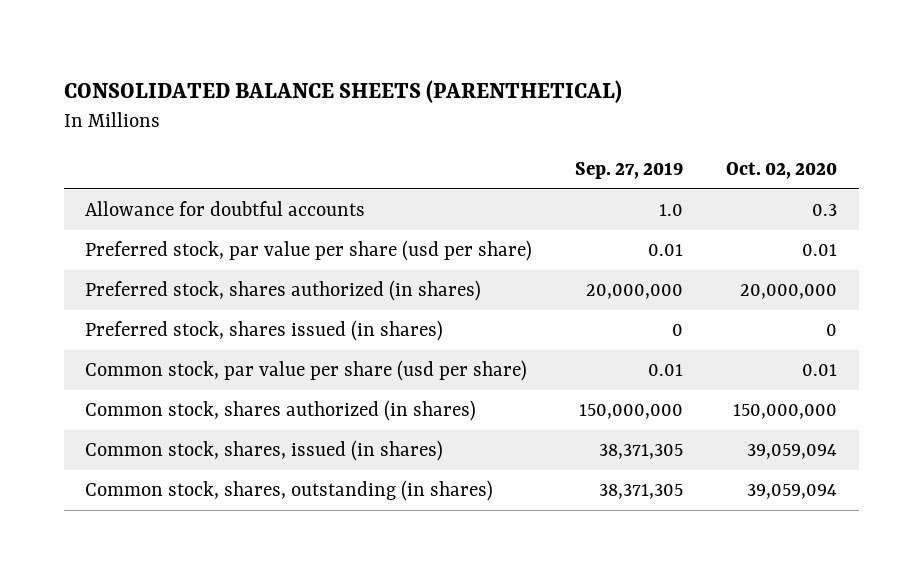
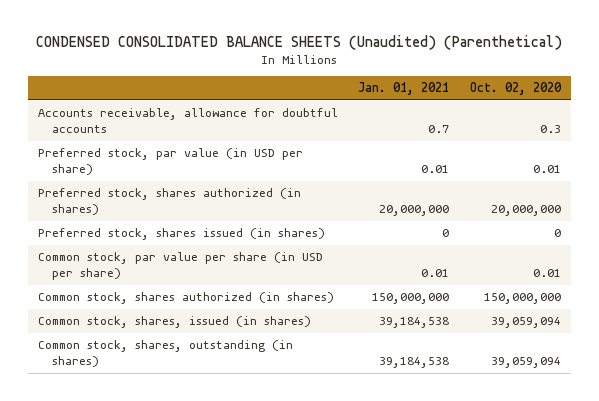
- CONSOLIDATED BALANCE SHEETS (PARENTHETICAL)
+ CONDENSED CONSOLIDATED BALANCE SHEETS (Unaudited) (Parenthetical)
- | Sep. 27, 2019 | Oct. 02, 2020
+ | Jan. 01, 2021 | Oct. 02, 2020
- Allowance for doubtful accounts | 1.0 | 0.3
- Preferred stock, par value per share (usd per share) | 0.01 | 0.01
+ Accounts receivable, allowance for doubtful accounts | 0.7 | 0.3
+ Preferred stock, par value (in USD per share) | 0.01 | 0.01
- Common stock, par value per share (usd per share) | 0.01 | 0.01
+ Common stock, par value per share (in USD per share) | 0.01 | 0.01

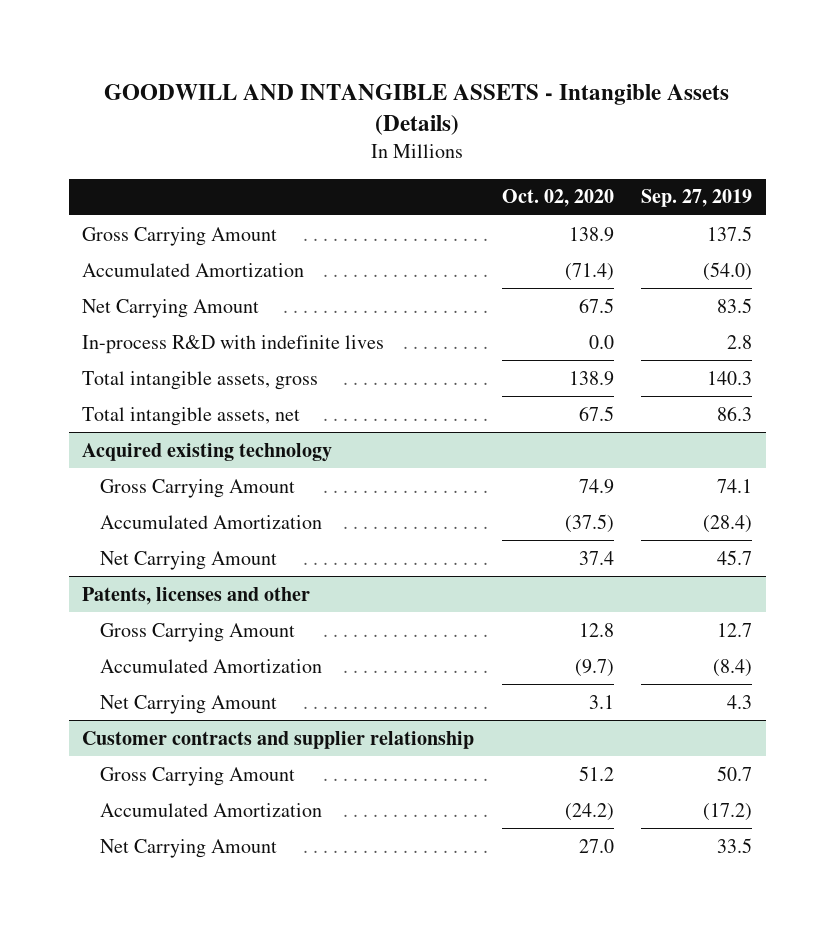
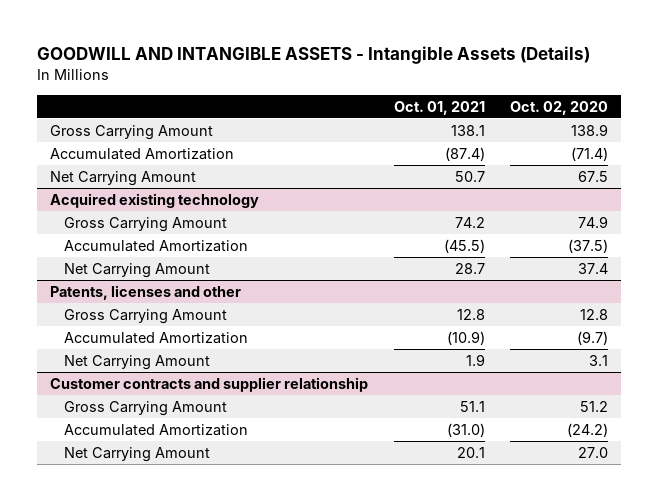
- | Oct. 02, 2020 | Sep. 27, 2019
+ | Oct. 01, 2021 | Oct. 02, 2020
- In-process R&D with indefinite lives | 0.0 | 2.8
- Total intangible assets, gross | 138.9 | 140.3
- Total intangible assets, net | 67.5 | 86.3

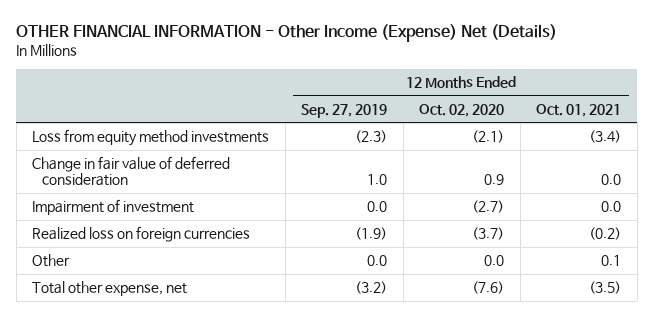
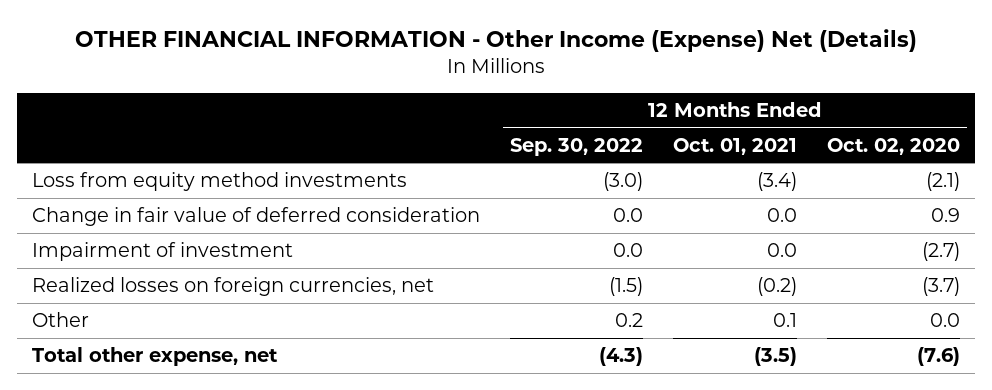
- | 12 Months Ended Sep. 27, 2019 | 12 Months Ended Oct. 02, 2020 | 12 Months Ended Oct. 01, 2021
+ | 12 Months Ended Sep. 30, 2022 | 12 Months Ended Oct. 01, 2021 | 12 Months Ended Oct. 02, 2020
- Realized loss on foreign currencies | (1.9) | (3.7) | (0.2)
+ Realized losses on foreign currencies, net | (1.5) | (0.2) | (3.7)

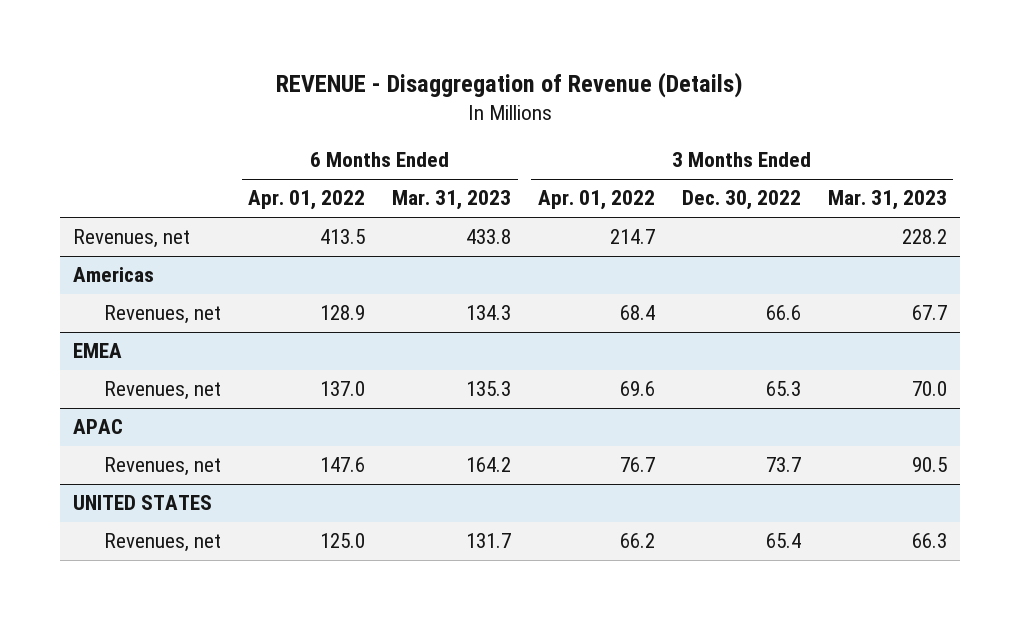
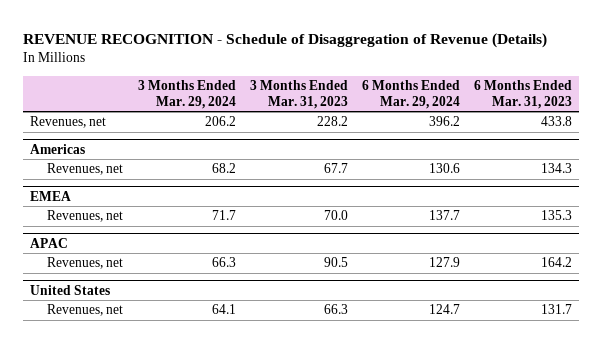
- REVENUE - Disaggregation of Revenue (Details)
+ REVENUE RECOGNITION - Schedule of Disaggregation of Revenue (Details)
- | 6 Months Ended Apr. 01, 2022 | 6 Months Ended Mar. 31, 2023 | 3 Months Ended Apr. 01, 2022 | 3 Months Ended Dec. 30, 2022 | 3 Months Ended Mar. 31, 2023
+ | 3 Months Ended Mar. 29, 2024 | 3 Months Ended Mar. 31, 2023 | 6 Months Ended Mar. 29, 2024 | 6 Months Ended Mar. 31, 2023
- UNITED STATES
+ United States

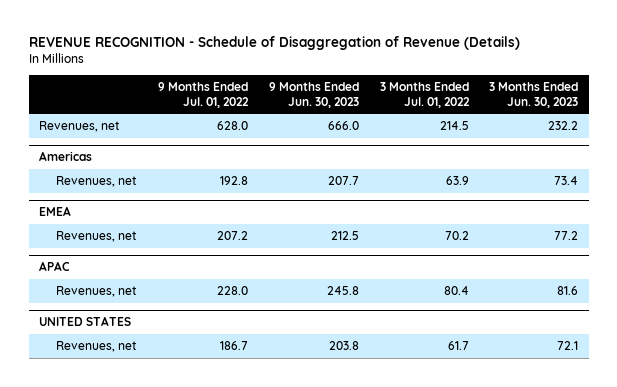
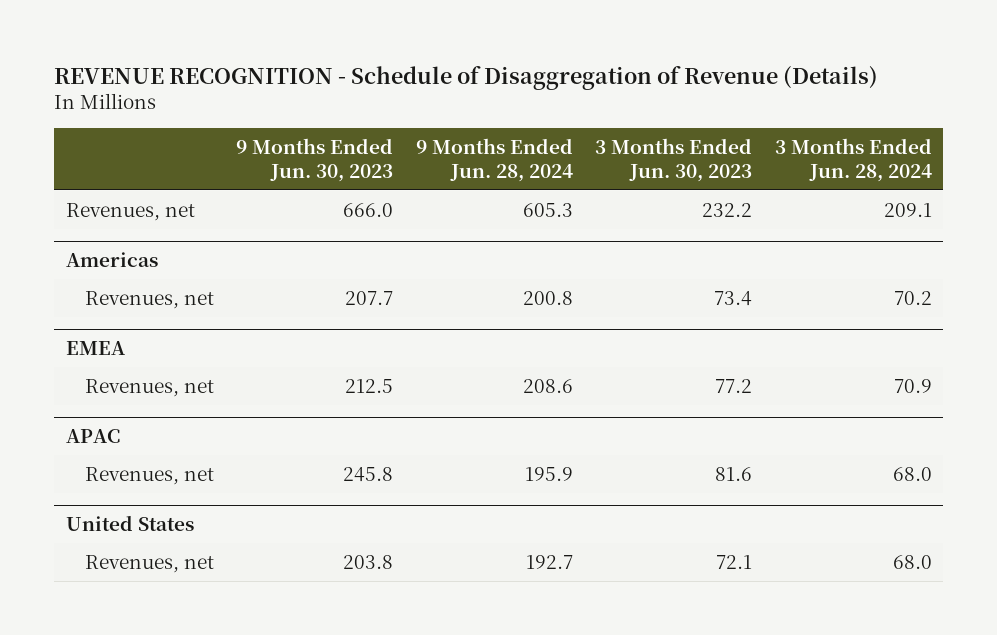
- | 9 Months Ended Jul. 01, 2022 | 9 Months Ended Jun. 30, 2023 | 3 Months Ended Jul. 01, 2022 | 3 Months Ended Jun. 30, 2023
+ | 9 Months Ended Jun. 30, 2023 | 9 Months Ended Jun. 28, 2024 | 3 Months Ended Jun. 30, 2023 | 3 Months Ended Jun. 28, 2024
- UNITED STATES
+ United States

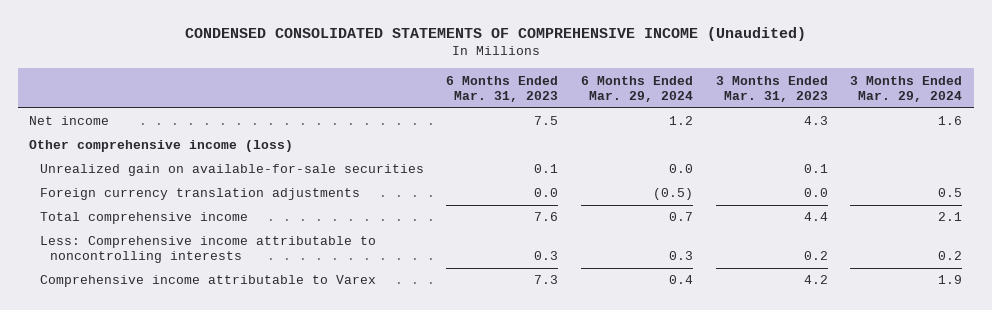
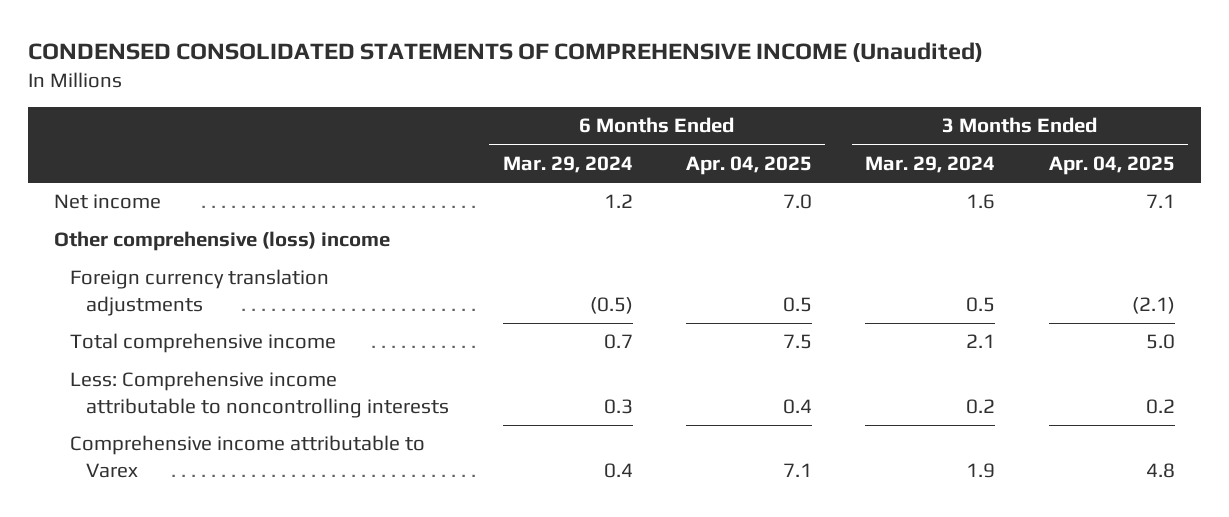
- | 6 Months Ended Mar. 31, 2023 | 6 Months Ended Mar. 29, 2024 | 3 Months Ended Mar. 31, 2023 | 3 Months Ended Mar. 29, 2024
+ | 6 Months Ended Mar. 29, 2024 | 6 Months Ended Apr. 04, 2025 | 3 Months Ended Mar. 29, 2024 | 3 Months Ended Apr. 04, 2025
- Other comprehensive income (loss)
- Unrealized gain on available-for-sale securities | 0.1 | 0.0 | 0.1 |
+ Other comprehensive (loss) income

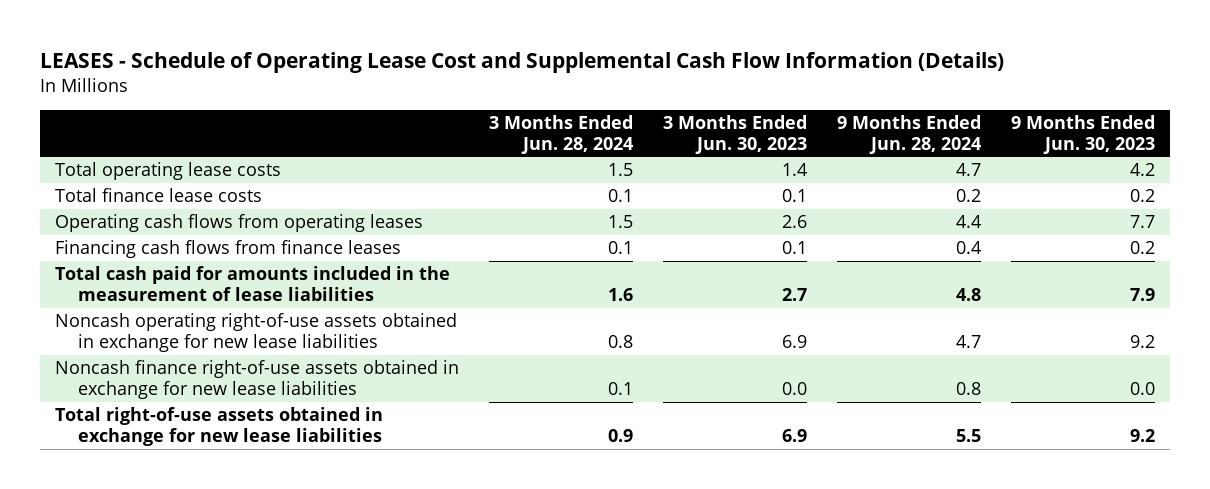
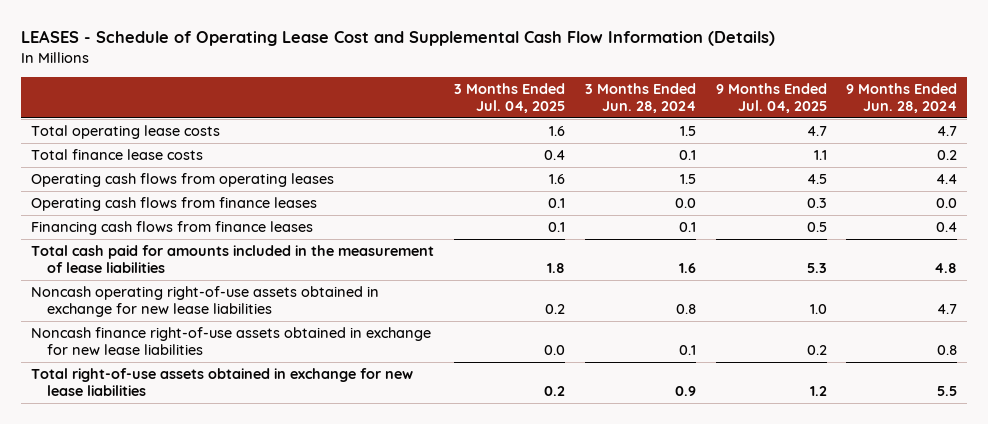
- | 3 Months Ended Jun. 28, 2024 | 3 Months Ended Jun. 30, 2023 | 9 Months Ended Jun. 28, 2024 | 9 Months Ended Jun. 30, 2023
+ | 3 Months Ended Jul. 04, 2025 | 3 Months Ended Jun. 28, 2024 | 9 Months Ended Jul. 04, 2025 | 9 Months Ended Jun. 28, 2024
+ Operating cash flows from finance leases | 0.1 | 0.0 | 0.3 | 0.0

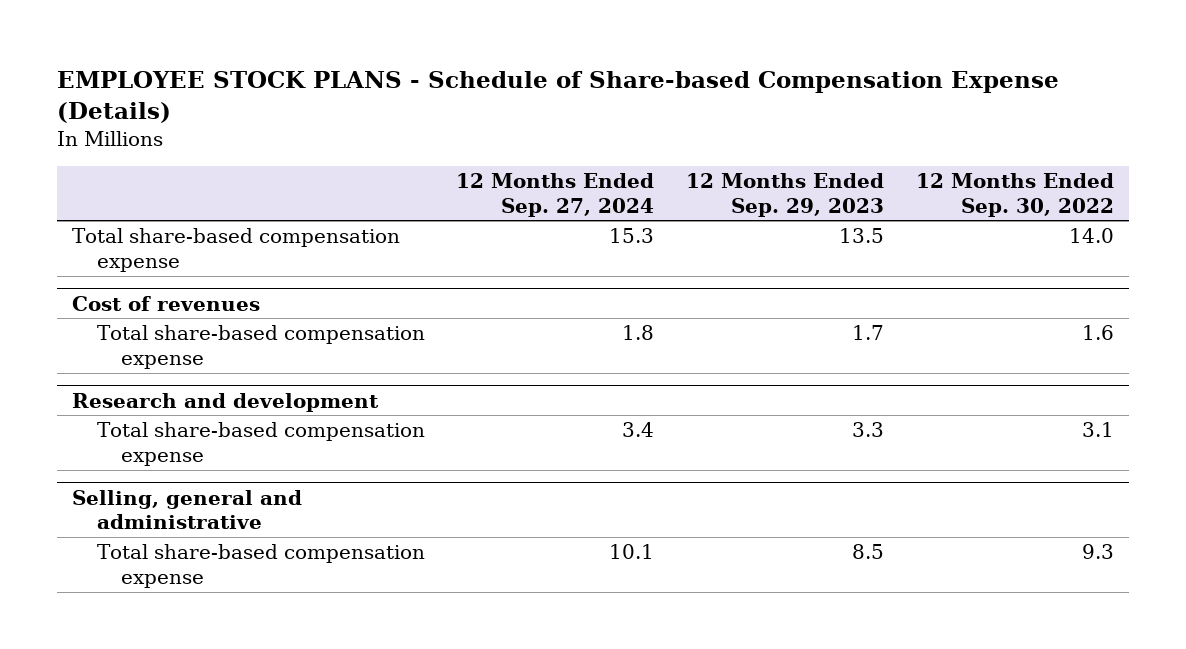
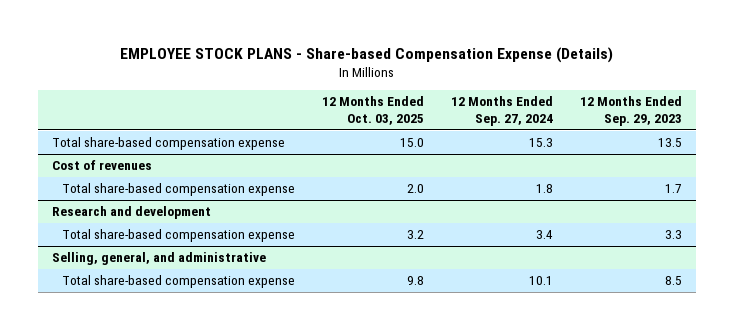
- EMPLOYEE STOCK PLANS - Schedule of Share-based Compensation Expense (Details)
+ EMPLOYEE STOCK PLANS - Share-based Compensation Expense (Details)
- | 12 Months Ended Sep. 27, 2024 | 12 Months Ended Sep. 29, 2023 | 12 Months Ended Sep. 30, 2022
+ | 12 Months Ended Oct. 03, 2025 | 12 Months Ended Sep. 27, 2024 | 12 Months Ended Sep. 29, 2023
- Selling, general and administrative
+ Selling, general, and administrative

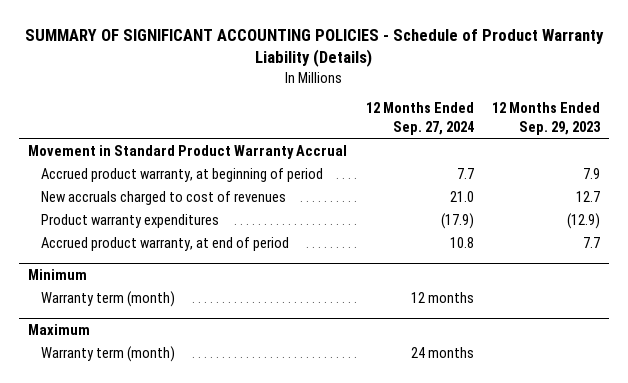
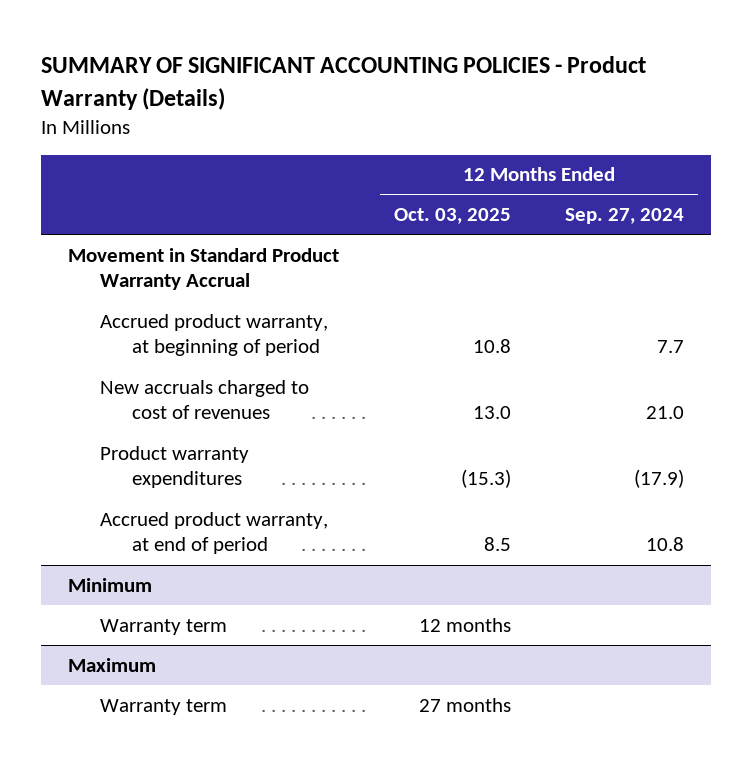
- SUMMARY OF SIGNIFICANT ACCOUNTING POLICIES - Schedule of Product Warranty Liability (Details)
+ SUMMARY OF SIGNIFICANT ACCOUNTING POLICIES - Product Warranty (Details)
- | 12 Months Ended Sep. 27, 2024 | 12 Months Ended Sep. 29, 2023
+ | 12 Months Ended Oct. 03, 2025 | 12 Months Ended Sep. 27, 2024
@ Minimum
- Warranty term (month) | 12 months |
+ Warranty term | 12 months |
@ Maximum
- Warranty term (month) | 24 months |
+ Warranty term | 27 months |

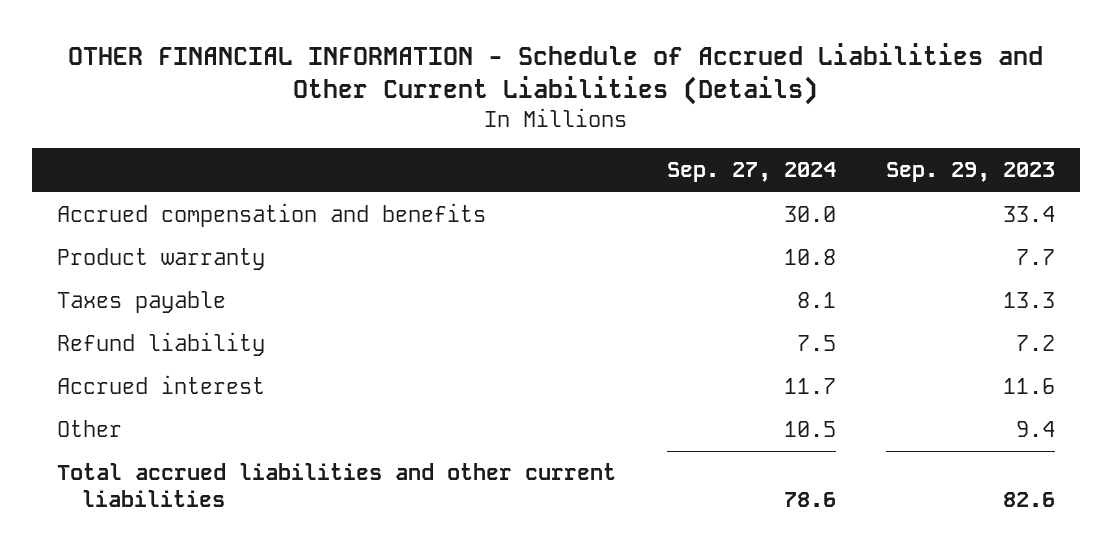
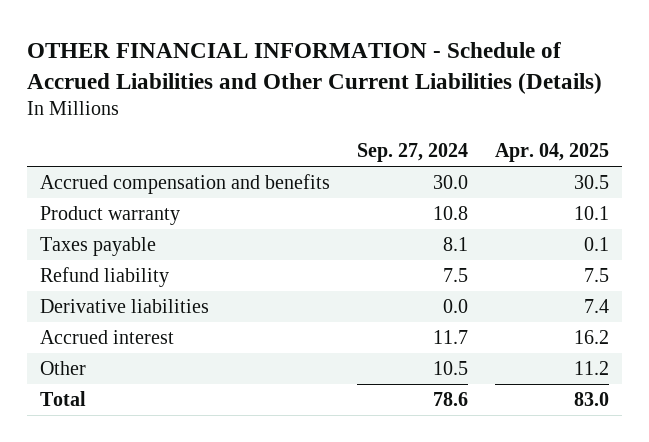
- | Sep. 27, 2024 | Sep. 29, 2023
+ | Sep. 27, 2024 | Apr. 04, 2025
+ Derivative liabilities | 0.0 | 7.4
- Total accrued liabilities and other current liabilities | 78.6 | 82.6
+ Total | 78.6 | 83.0

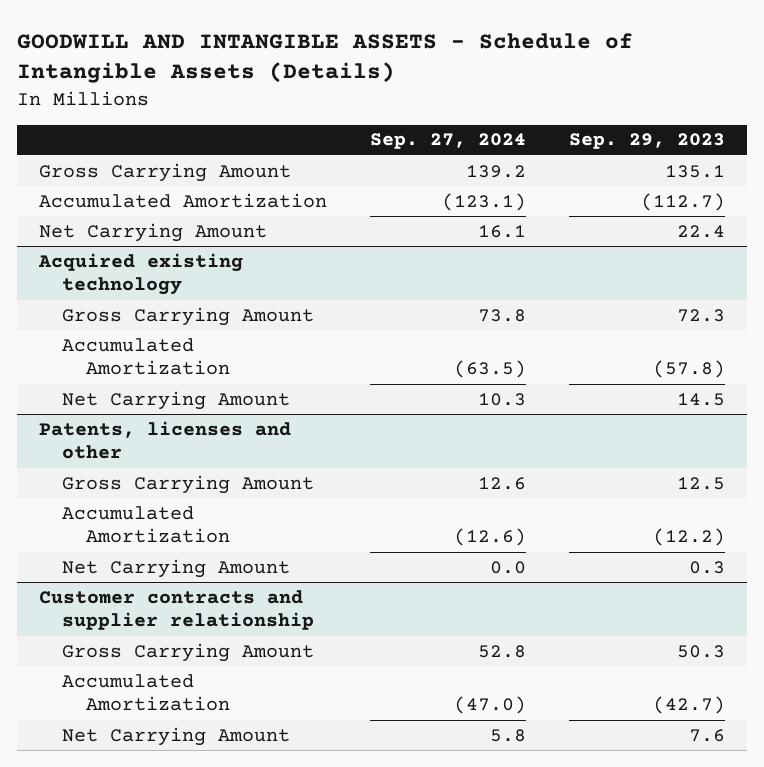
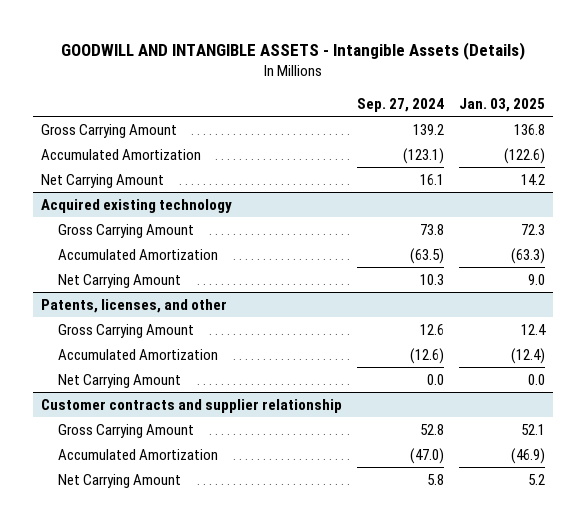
- GOODWILL AND INTANGIBLE ASSETS - Schedule of Intangible Assets (Details)
+ GOODWILL AND INTANGIBLE ASSETS - Intangible Assets (Details)
- | Sep. 27, 2024 | Sep. 29, 2023
+ | Sep. 27, 2024 | Jan. 03, 2025
- Patents, licenses and other
+ Patents, licenses, and other

